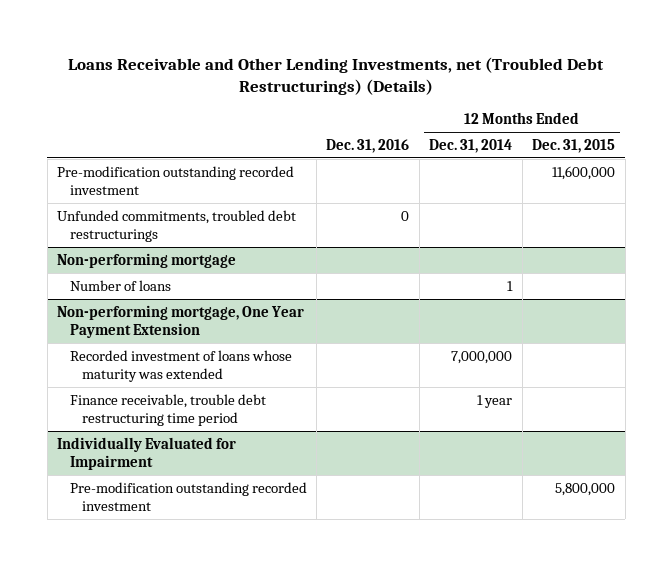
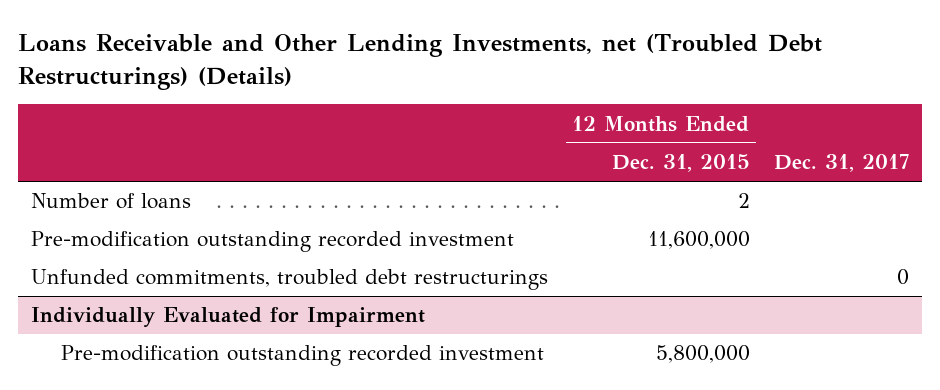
- | Dec. 31, 2016 | 12 Months Ended Dec. 31, 2014 | 12 Months Ended Dec. 31, 2015
+ | 12 Months Ended Dec. 31, 2015 | Dec. 31, 2017
+ Number of loans | 2 |
- Non-performing mortgage
- Number of loans | | 1 |
- Non-performing mortgage, One Year Payment Extension
- Recorded investment of loans whose maturity was extended | | 7,000,000 |
- Finance receivable, trouble debt restructuring time period | | 1 year |

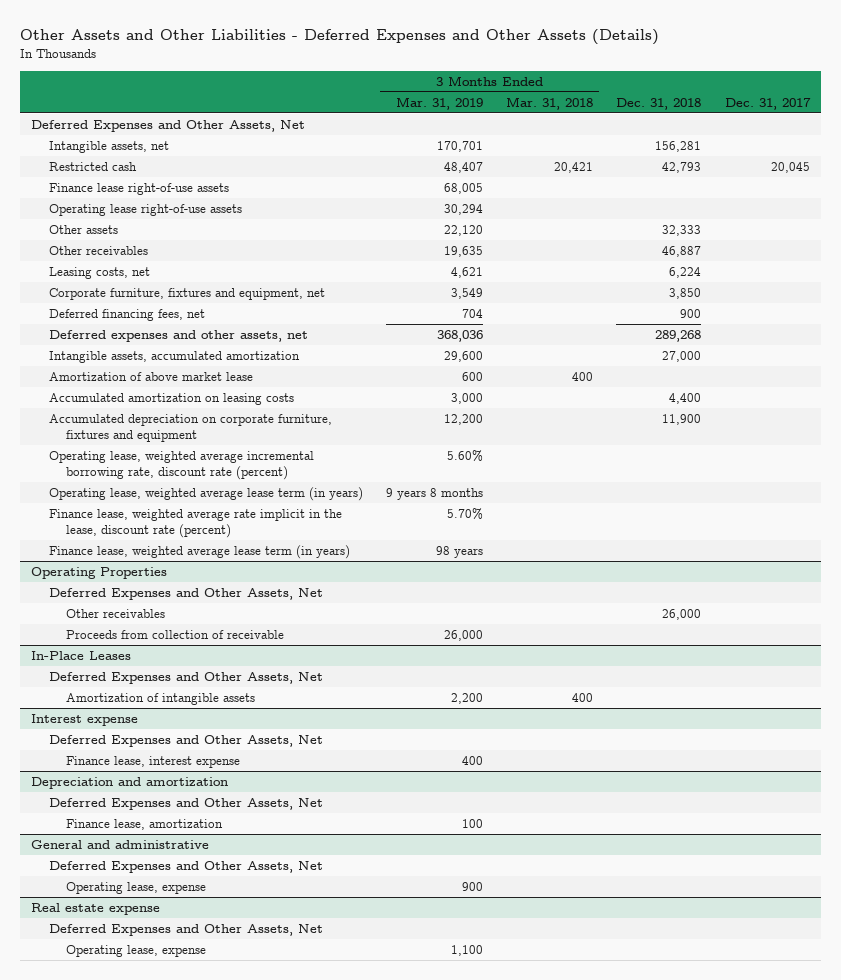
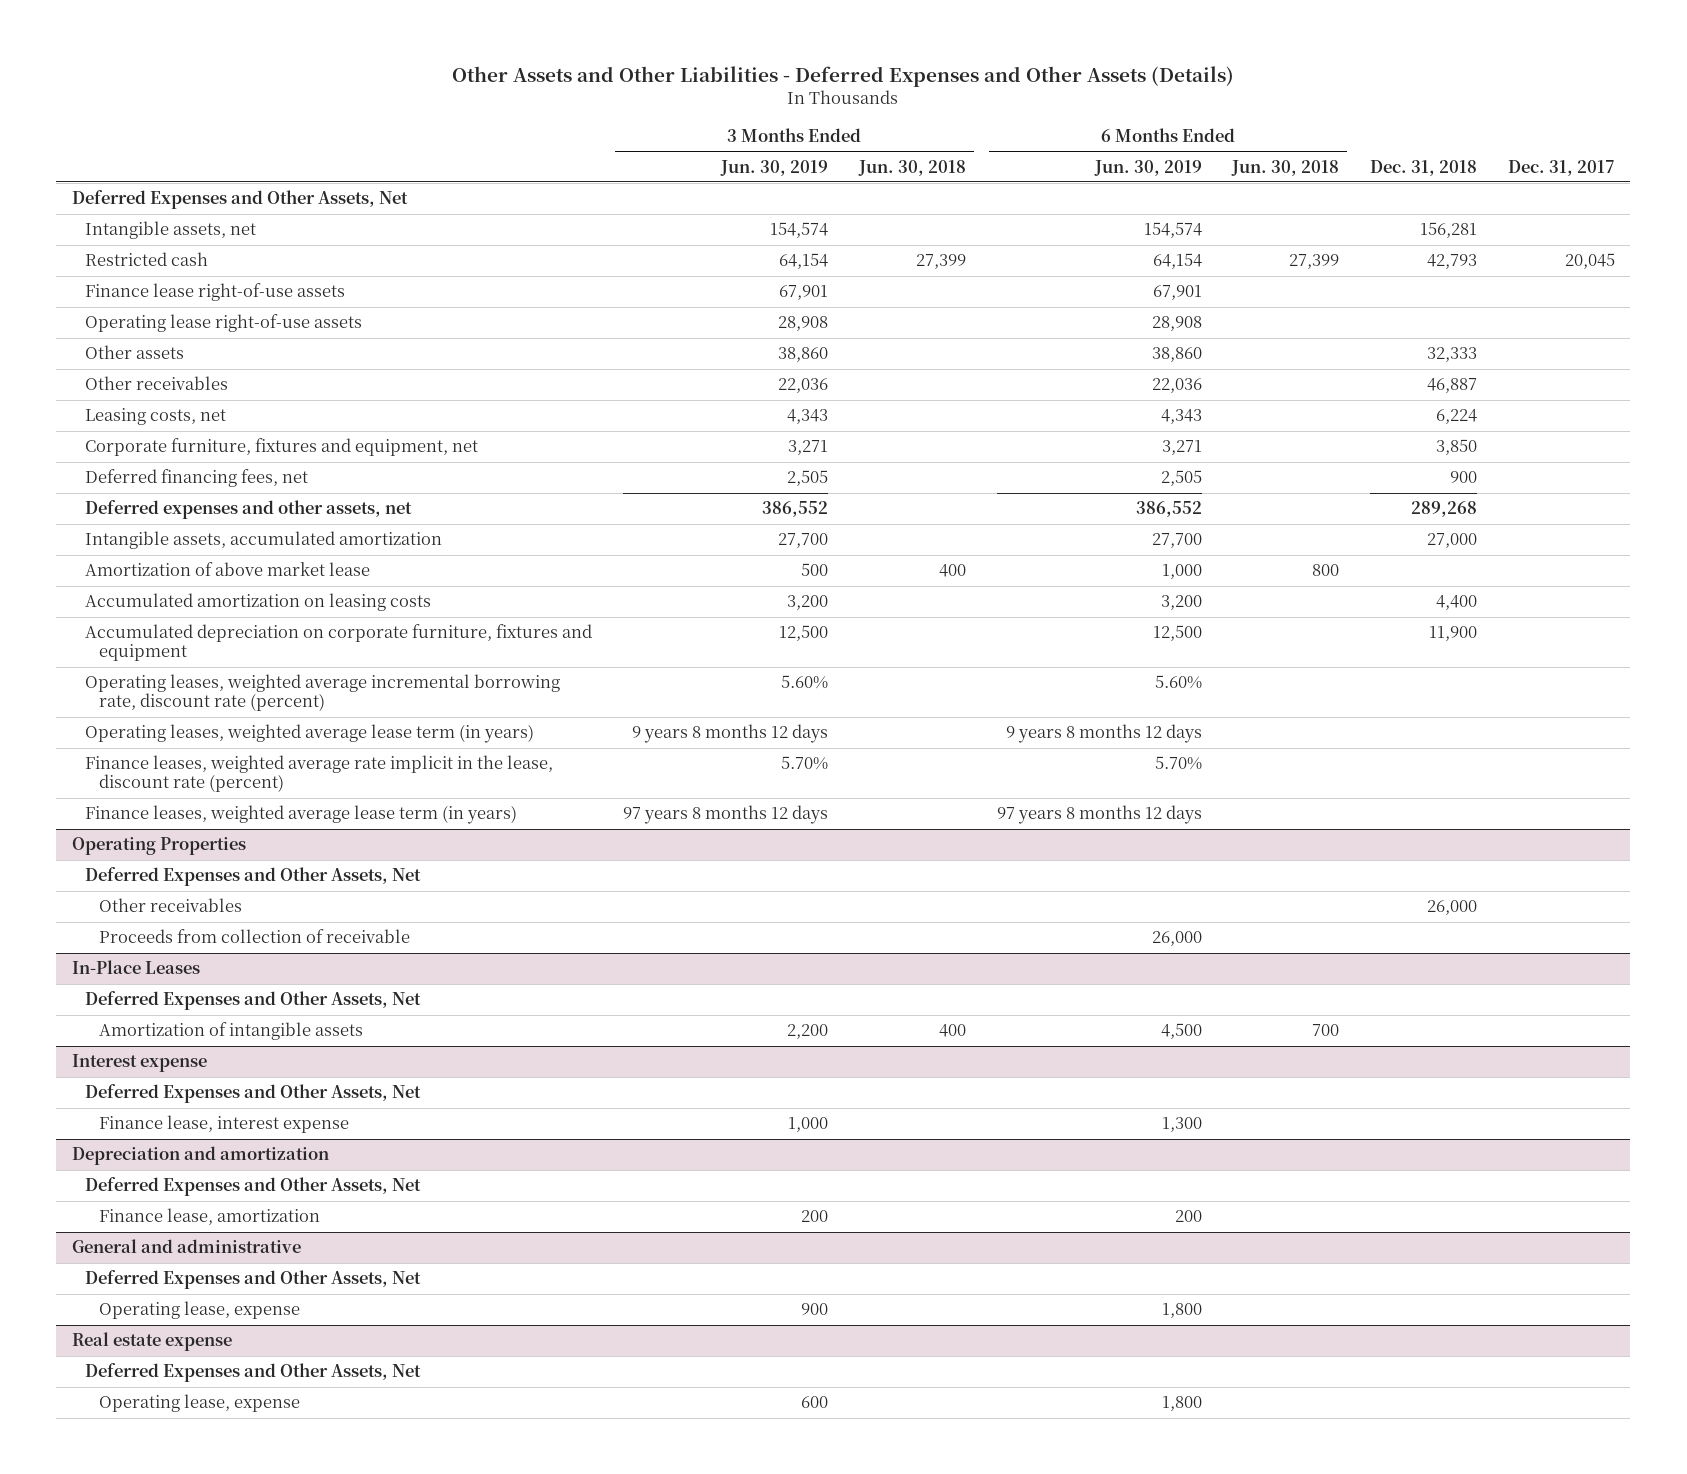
- | 3 Months Ended Mar. 31, 2019 | 3 Months Ended Mar. 31, 2018 | Dec. 31, 2018 | Dec. 31, 2017
+ | 3 Months Ended Jun. 30, 2019 | 3 Months Ended Jun. 30, 2018 | 6 Months Ended Jun. 30, 2019 | 6 Months Ended Jun. 30, 2018 | Dec. 31, 2018 | Dec. 31, 2017
- Operating lease, weighted average incremental borrowing rate, discount rate (percent) | 5.60% | | |
- Operating lease, weighted average lease term (in years) | 9 years 8 months | | |
- Finance lease, weighted average rate implicit in the lease, discount rate (percent) | 5.70% | | |
- Finance lease, weighted average lease term (in years) | 98 years | | |
+ Operating leases, weighted average incremental borrowing rate, discount rate (percent) | 5.60% | | 5.60% | | |
+ Operating leases, weighted average lease term (in years) | 9 years 8 months 12 days | | 9 years 8 months 12 days | | |
+ Finance leases, weighted average rate implicit in the lease, discount rate (percent) | 5.70% | | 5.70% | | |
+ Finance leases, weighted average lease term (in years) | 97 years 8 months 12 days | | 97 years 8 months 12 days | | |

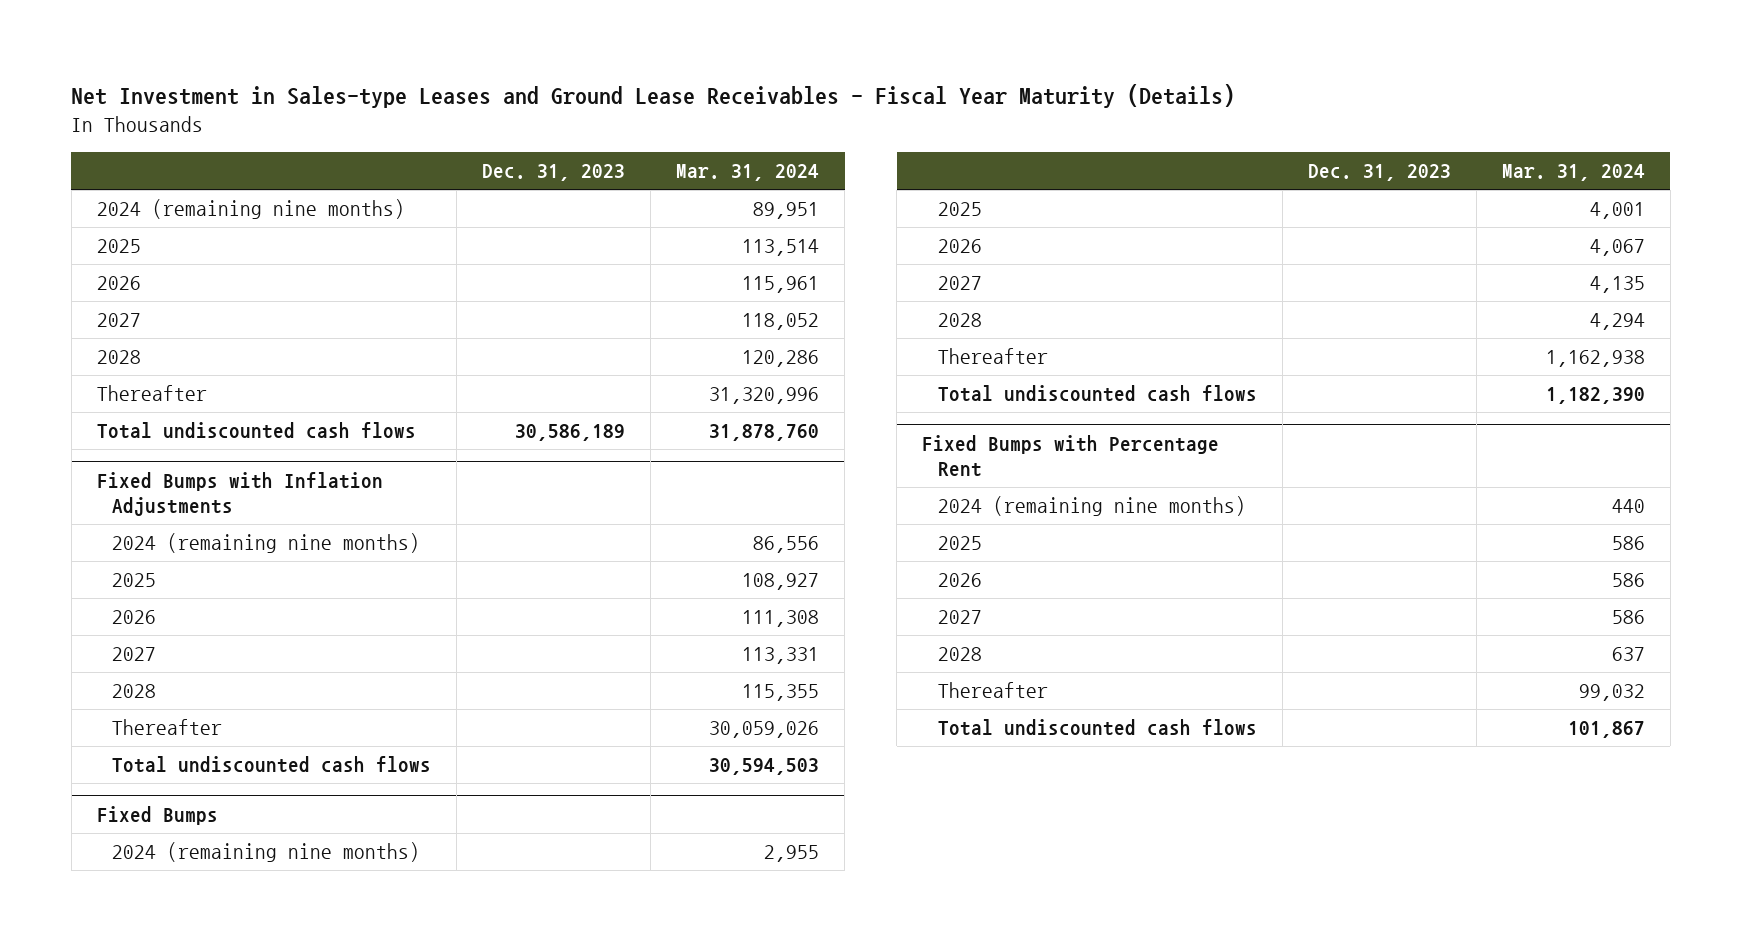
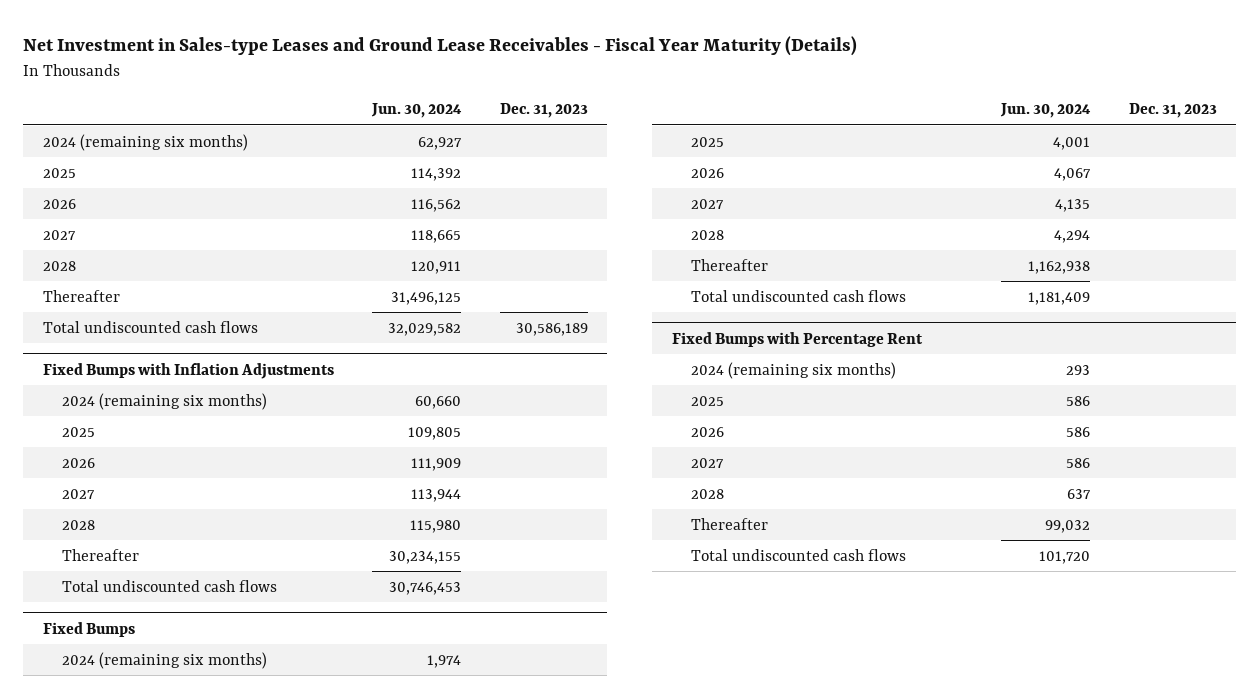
- | Dec. 31, 2023 | Mar. 31, 2024
+ | Jun. 30, 2024 | Dec. 31, 2023
- 2024 (remaining nine months) | | 89,951
+ 2024 (remaining six months) | 62,927 |
@ Fixed Bumps with Inflation Adjustments
- 2024 (remaining nine months) | | 86,556
+ 2024 (remaining six months) | 60,660 |
@ Fixed Bumps
- 2024 (remaining nine months) | | 2,955
+ 2024 (remaining six months) | 1,974 |
@ Fixed Bumps with Percentage Rent
- 2024 (remaining nine months) | | 440
+ 2024 (remaining six months) | 293 |

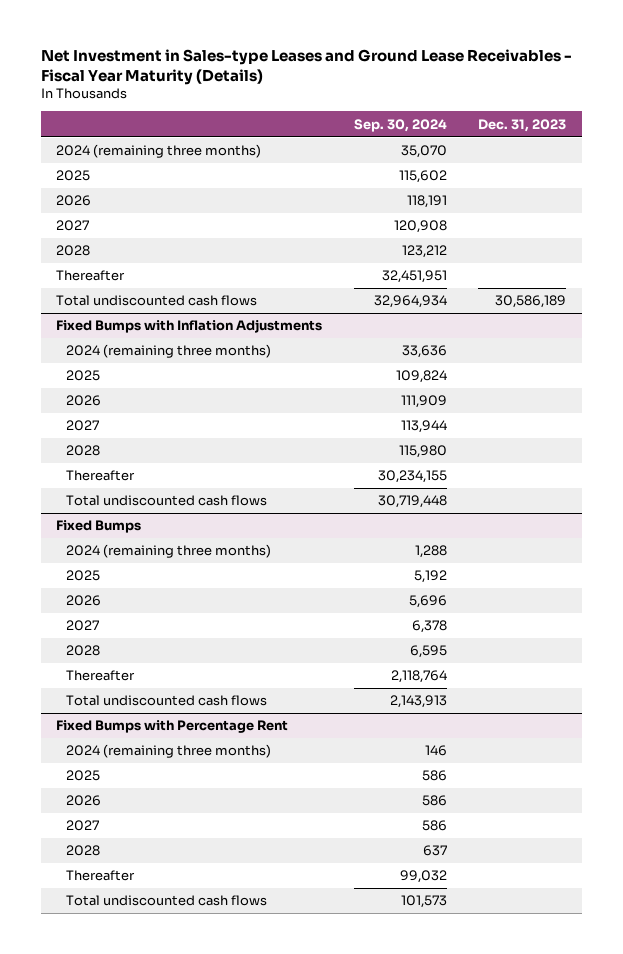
- | Jun. 30, 2024 | Dec. 31, 2023
+ | Sep. 30, 2024 | Dec. 31, 2023
- 2024 (remaining six months) | 62,927 |
+ 2024 (remaining three months) | 35,070 |
@ Fixed Bumps with Inflation Adjustments
- 2024 (remaining six months) | 60,660 |
+ 2024 (remaining three months) | 33,636 |
@ Fixed Bumps
- 2024 (remaining six months) | 1,974 |
+ 2024 (remaining three months) | 1,288 |
@ Fixed Bumps with Percentage Rent
- 2024 (remaining six months) | 293 |
+ 2024 (remaining three months) | 146 |

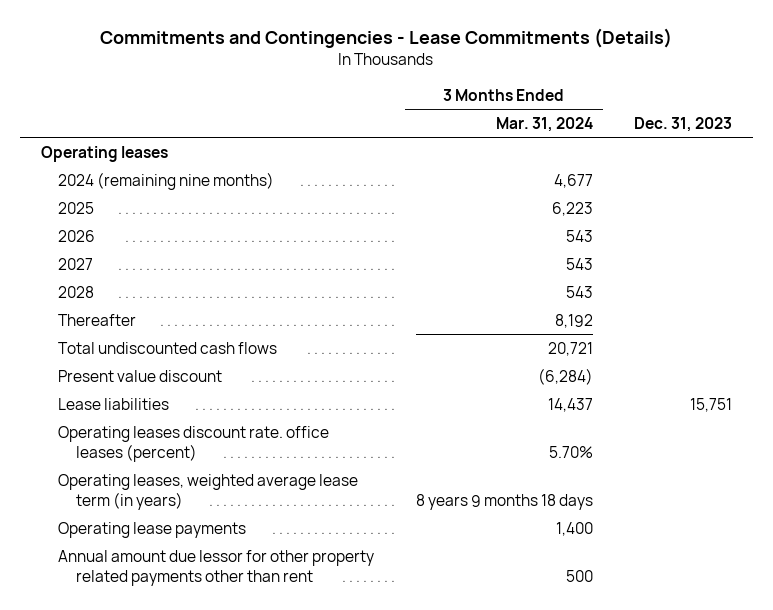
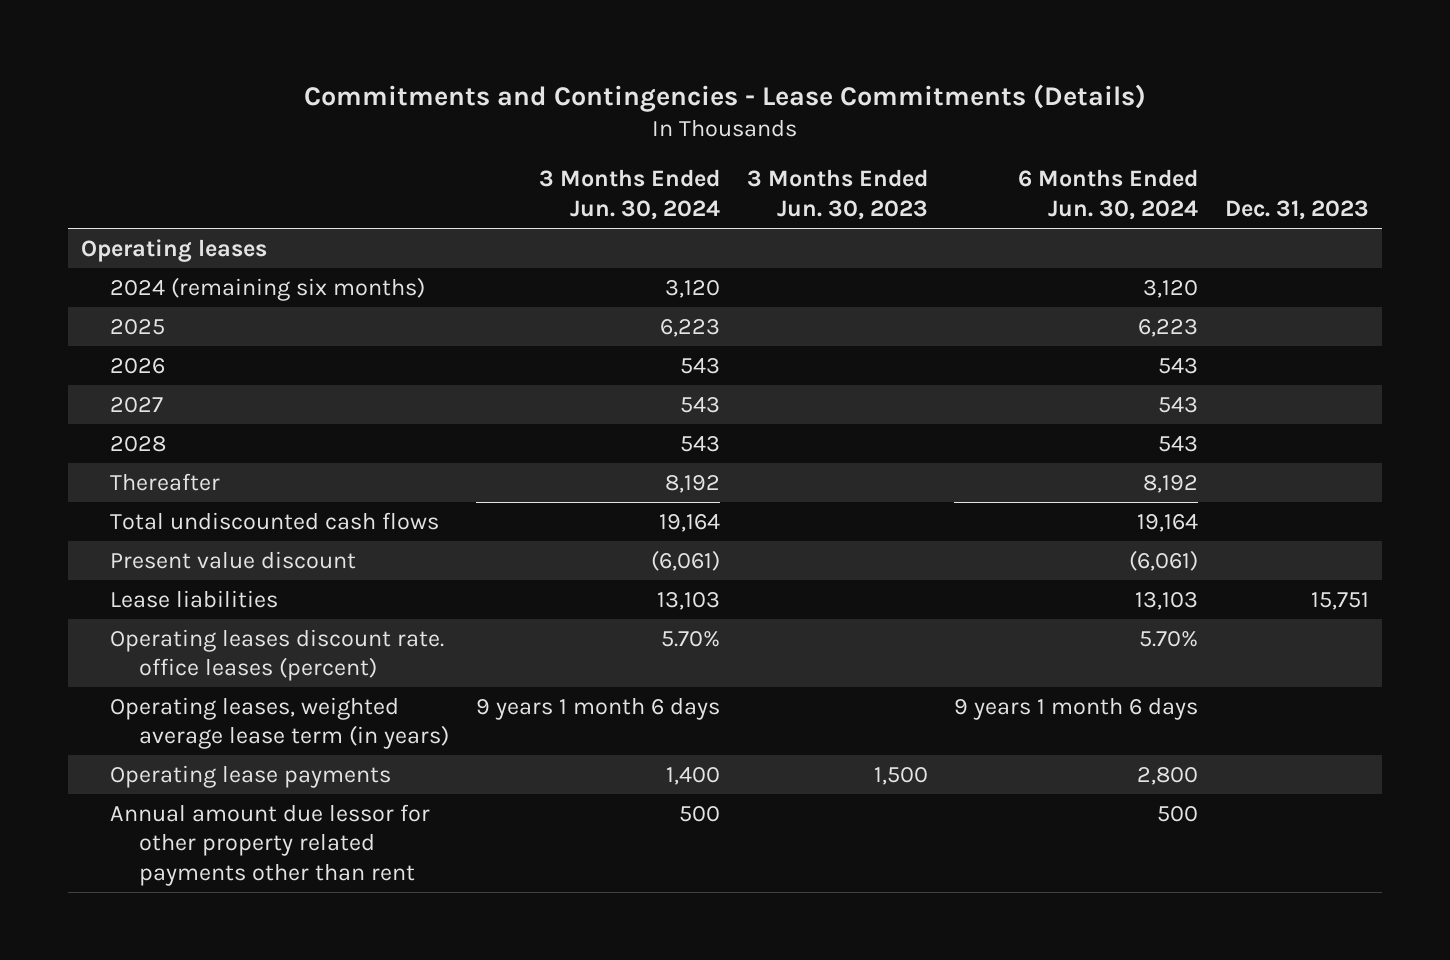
- | 3 Months Ended Mar. 31, 2024 | Dec. 31, 2023
+ | 3 Months Ended Jun. 30, 2024 | 3 Months Ended Jun. 30, 2023 | 6 Months Ended Jun. 30, 2024 | Dec. 31, 2023
- 2024 (remaining nine months) | 4,677 |
+ 2024 (remaining six months) | 3,120 | | 3,120 |

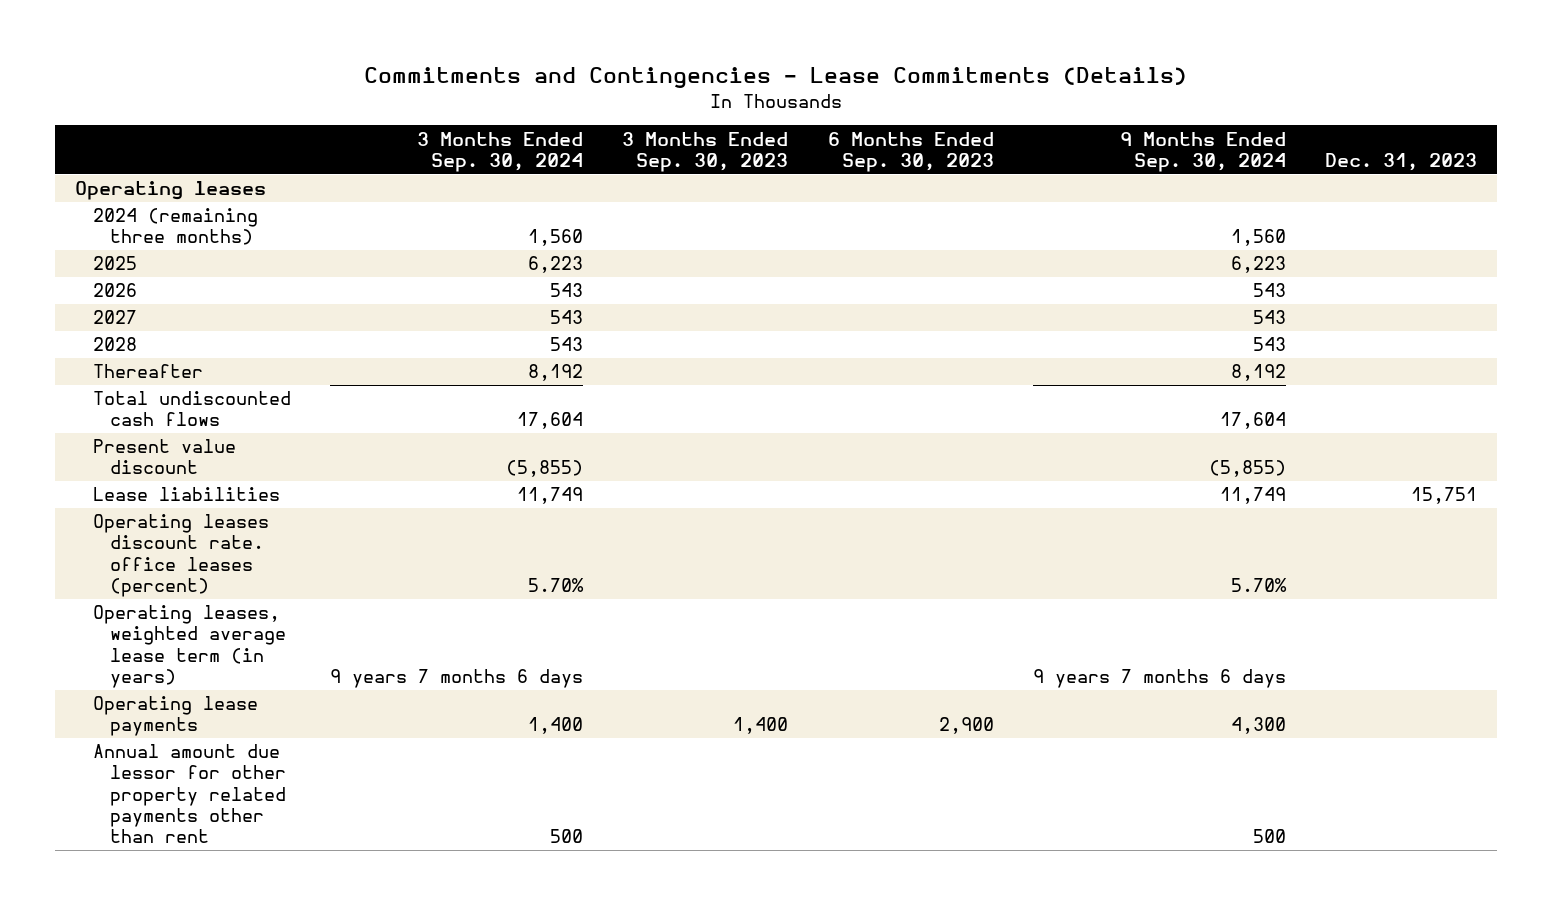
- | 3 Months Ended Jun. 30, 2024 | 3 Months Ended Jun. 30, 2023 | 6 Months Ended Jun. 30, 2024 | Dec. 31, 2023
+ | 3 Months Ended Sep. 30, 2024 | 3 Months Ended Sep. 30, 2023 | 6 Months Ended Sep. 30, 2023 | 9 Months Ended Sep. 30, 2024 | Dec. 31, 2023
- 2024 (remaining six months) | 3,120 | | 3,120 |
+ 2024 (remaining three months) | 1,560 | | | 1,560 |

